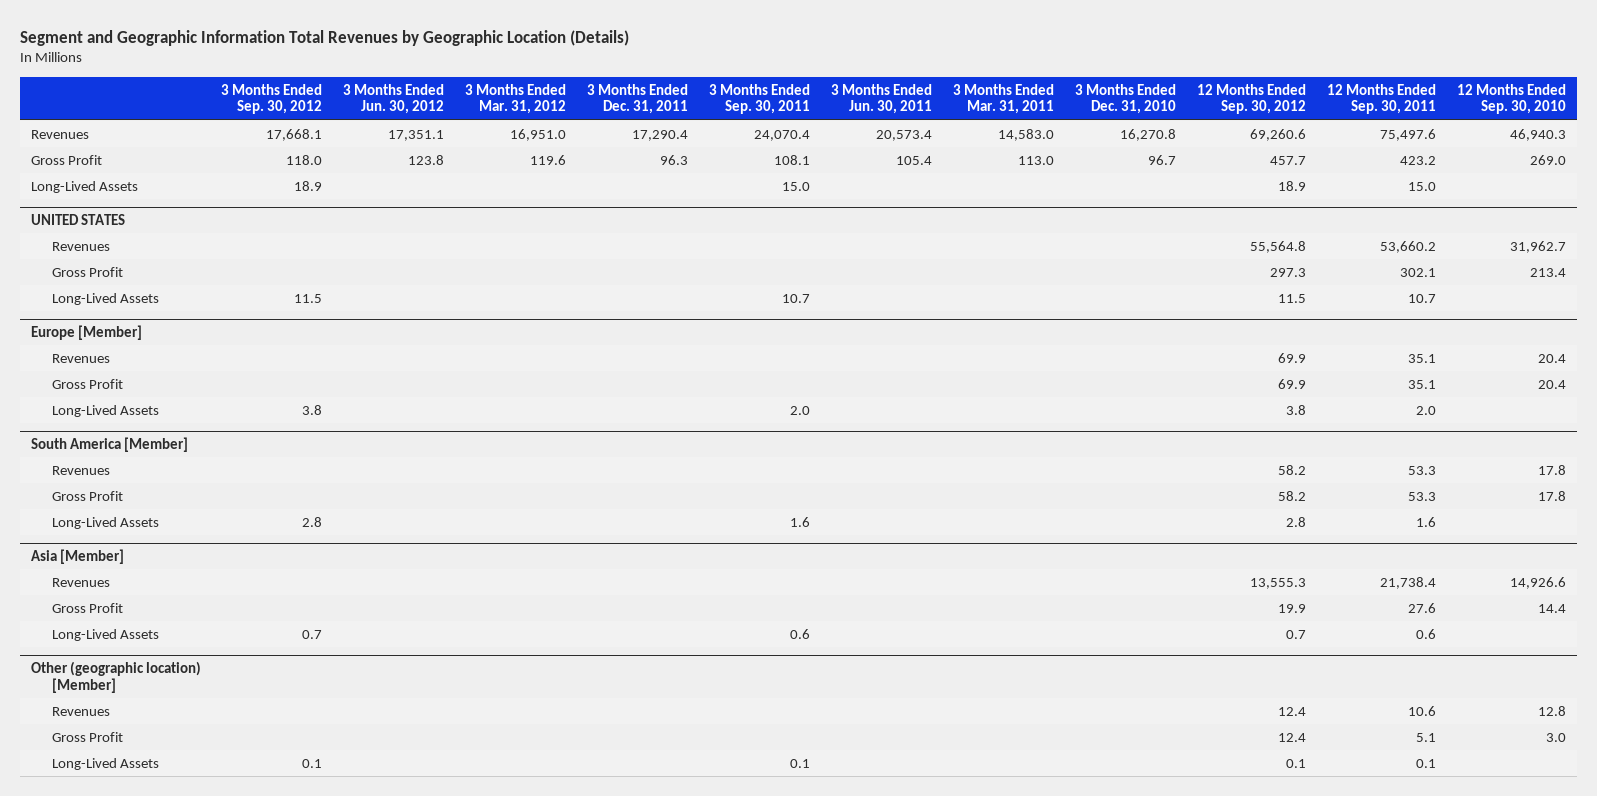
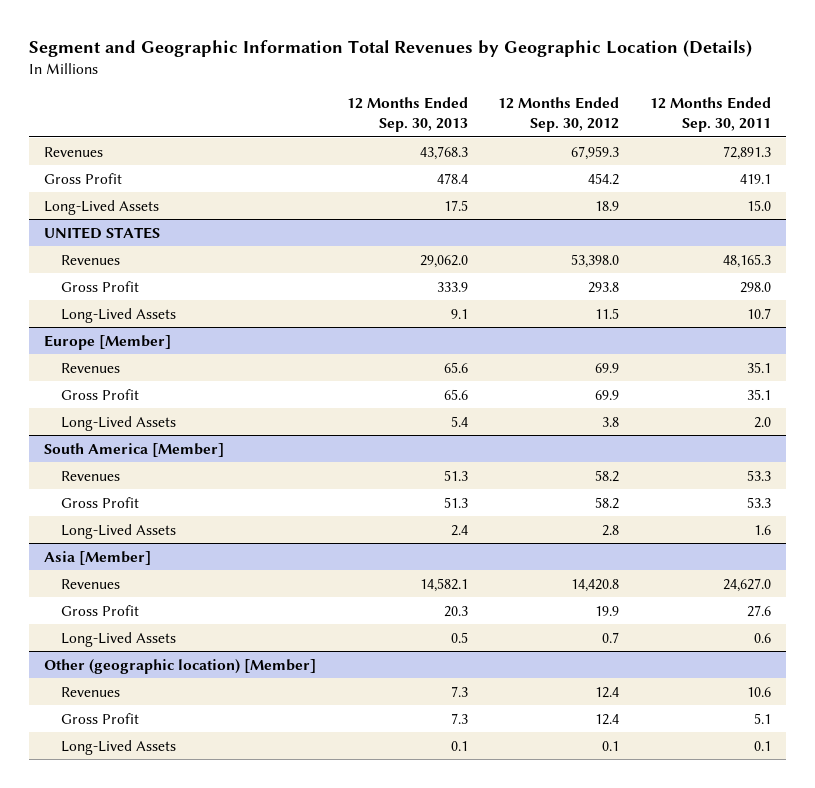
- | 3 Months Ended Sep. 30, 2012 | 3 Months Ended Jun. 30, 2012 | 3 Months Ended Mar. 31, 2012 | 3 Months Ended Dec. 31, 2011 | 3 Months Ended Sep. 30, 2011 | 3 Months Ended Jun. 30, 2011 | 3 Months Ended Mar. 31, 2011 | 3 Months Ended Dec. 31, 2010 | 12 Months Ended Sep. 30, 2012 | 12 Months Ended Sep. 30, 2011 | 12 Months Ended Sep. 30, 2010
+ | 12 Months Ended Sep. 30, 2013 | 12 Months Ended Sep. 30, 2012 | 12 Months Ended Sep. 30, 2011
- Revenues | 17,668.1 | 17,351.1 | 16,951.0 | 17,290.4 | 24,070.4 | 20,573.4 | 14,583.0 | 16,270.8 | 69,260.6 | 75,497.6 | 46,940.3
- Gross Profit | 118.0 | 123.8 | 119.6 | 96.3 | 108.1 | 105.4 | 113.0 | 96.7 | 457.7 | 423.2 | 269.0
+ Revenues | 43,768.3 | 67,959.3 | 72,891.3
+ Gross Profit | 478.4 | 454.2 | 419.1
@ UNITED STATES
- Revenues | | | | | | | | | 55,564.8 | 53,660.2 | 31,962.7
- Gross Profit | | | | | | | | | 297.3 | 302.1 | 213.4
+ Revenues | 29,062.0 | 53,398.0 | 48,165.3
+ Gross Profit | 333.9 | 293.8 | 298.0
@ Asia [Member]
- Revenues | | | | | | | | | 13,555.3 | 21,738.4 | 14,926.6
+ Revenues | 14,582.1 | 14,420.8 | 24,627.0

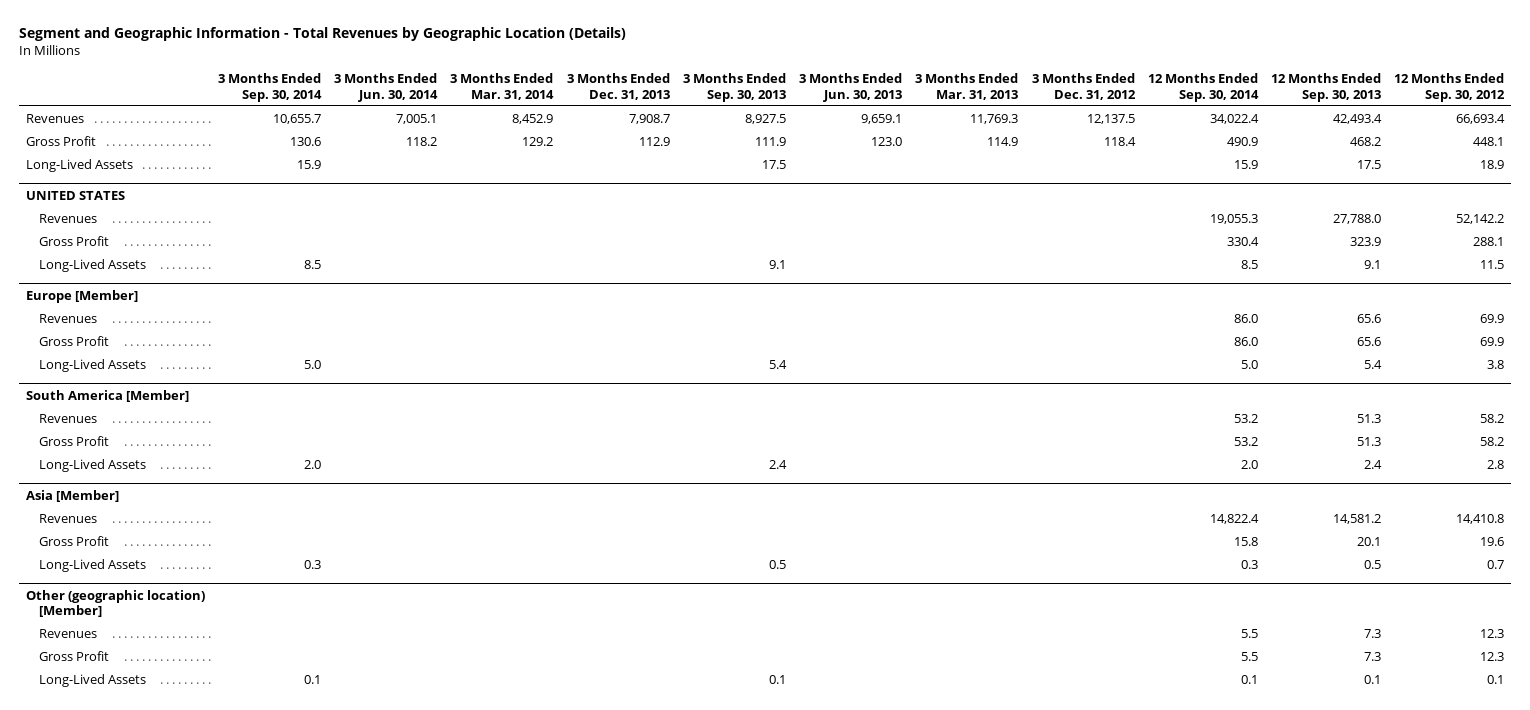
- Segment and Geographic Information Total Revenues by Geographic Location (Details)
+ Segment and Geographic Information - Total Revenues by Geographic Location (Details)
- | 12 Months Ended Sep. 30, 2013 | 12 Months Ended Sep. 30, 2012 | 12 Months Ended Sep. 30, 2011
+ | 3 Months Ended Sep. 30, 2014 | 3 Months Ended Jun. 30, 2014 | 3 Months Ended Mar. 31, 2014 | 3 Months Ended Dec. 31, 2013 | 3 Months Ended Sep. 30, 2013 | 3 Months Ended Jun. 30, 2013 | 3 Months Ended Mar. 31, 2013 | 3 Months Ended Dec. 31, 2012 | 12 Months Ended Sep. 30, 2014 | 12 Months Ended Sep. 30, 2013 | 12 Months Ended Sep. 30, 2012
- Revenues | 43,768.3 | 67,959.3 | 72,891.3
- Gross Profit | 478.4 | 454.2 | 419.1
+ Revenues | 10,655.7 | 7,005.1 | 8,452.9 | 7,908.7 | 8,927.5 | 9,659.1 | 11,769.3 | 12,137.5 | 34,022.4 | 42,493.4 | 66,693.4
+ Gross Profit | 130.6 | 118.2 | 129.2 | 112.9 | 111.9 | 123.0 | 114.9 | 118.4 | 490.9 | 468.2 | 448.1
@ UNITED STATES
- Revenues | 29,062.0 | 53,398.0 | 48,165.3
- Gross Profit | 333.9 | 293.8 | 298.0
+ Revenues | | | | | | | | | 19,055.3 | 27,788.0 | 52,142.2
+ Gross Profit | | | | | | | | | 330.4 | 323.9 | 288.1
@ Asia [Member]
- Revenues | 14,582.1 | 14,420.8 | 24,627.0
- Gross Profit | 20.3 | 19.9 | 27.6
+ Revenues | | | | | | | | | 14,822.4 | 14,581.2 | 14,410.8
+ Gross Profit | | | | | | | | | 15.8 | 20.1 | 19.6
@ Other (geographic location) [Member]
- Revenues | 7.3 | 12.4 | 10.6
- Gross Profit | 7.3 | 12.4 | 5.1
+ Revenues | | | | | | | | | 5.5 | 7.3 | 12.3
+ Gross Profit | | | | | | | | | 5.5 | 7.3 | 12.3

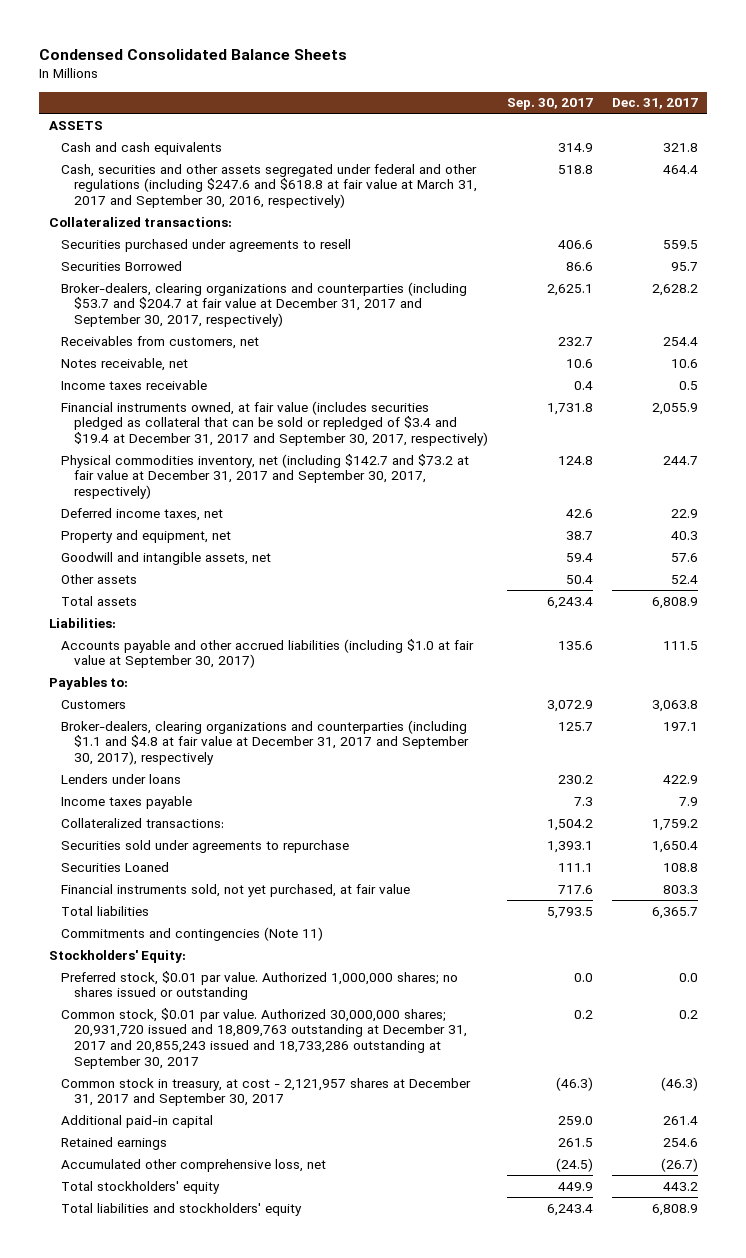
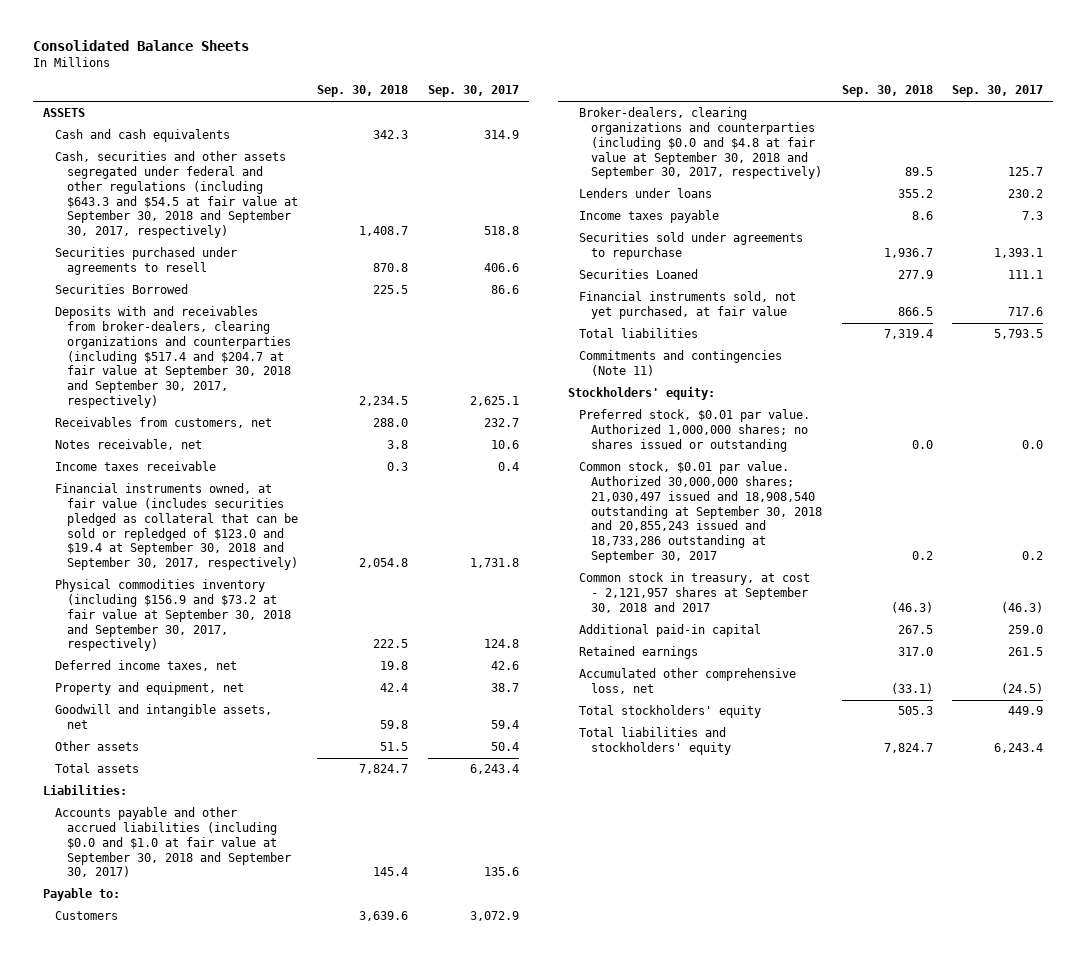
- Condensed Consolidated Balance Sheets
+ Consolidated Balance Sheets
- | Sep. 30, 2017 | Dec. 31, 2017
+ | Sep. 30, 2018 | Sep. 30, 2017
- Cash, securities and other assets segregated under federal and other regulations (including $247.6 and $618.8 at fair value at March 31, 2017 and September 30, 2016, respectively) | 518.8 | 464.4
- Collateralized transactions:
+ Cash, securities and other assets segregated under federal and other regulations (including $643.3 and $54.5 at fair value at September 30, 2018 and September 30, 2017, respectively) | 1,408.7 | 518.8
- Broker-dealers, clearing organizations and counterparties (including $53.7 and $204.7 at fair value at December 31, 2017 and September 30, 2017, respectively) | 2,625.1 | 2,628.2
+ Deposits with and receivables from broker-dealers, clearing organizations and counterparties (including $517.4 and $204.7 at fair value at September 30, 2018 and September 30, 2017, respectively) | 2,234.5 | 2,625.1
- Financial instruments owned, at fair value (includes securities pledged as collateral that can be sold or repledged of $3.4 and $19.4 at December 31, 2017 and September 30, 2017, respectively) | 1,731.8 | 2,055.9
- Physical commodities inventory, net (including $142.7 and $73.2 at fair value at December 31, 2017 and September 30, 2017, respectively) | 124.8 | 244.7
+ Financial instruments owned, at fair value (includes securities pledged as collateral that can be sold or repledged of $123.0 and $19.4 at September 30, 2018 and September 30, 2017, respectively) | 2,054.8 | 1,731.8
+ Physical commodities inventory (including $156.9 and $73.2 at fair value at September 30, 2018 and September 30, 2017, respectively) | 222.5 | 124.8
- Accounts payable and other accrued liabilities (including $1.0 at fair value at September 30, 2017) | 135.6 | 111.5
- Payables to:
+ Accounts payable and other accrued liabilities (including $0.0 and $1.0 at fair value at September 30, 2018 and September 30, 2017) | 145.4 | 135.6
+ Payable to:
- Broker-dealers, clearing organizations and counterparties (including $1.1 and $4.8 at fair value at December 31, 2017 and September 30, 2017), respectively | 125.7 | 197.1
+ Broker-dealers, clearing organizations and counterparties (including $0.0 and $4.8 at fair value at September 30, 2018 and September 30, 2017, respectively) | 89.5 | 125.7
- Collateralized transactions: | 1,504.2 | 1,759.2
- Stockholders' Equity:
+ Stockholders' equity:
- Common stock, $0.01 par value. Authorized 30,000,000 shares; 20,931,720 issued and 18,809,763 outstanding at December 31, 2017 and 20,855,243 issued and 18,733,286 outstanding at September 30, 2017 | 0.2 | 0.2
- Common stock in treasury, at cost - 2,121,957 shares at December 31, 2017 and September 30, 2017 | (46.3) | (46.3)
+ Common stock, $0.01 par value. Authorized 30,000,000 shares; 21,030,497 issued and 18,908,540 outstanding at September 30, 2018 and 20,855,243 issued and 18,733,286 outstanding at September 30, 2017 | 0.2 | 0.2
+ Common stock in treasury, at cost - 2,121,957 shares at September 30, 2018 and 2017 | (46.3) | (46.3)

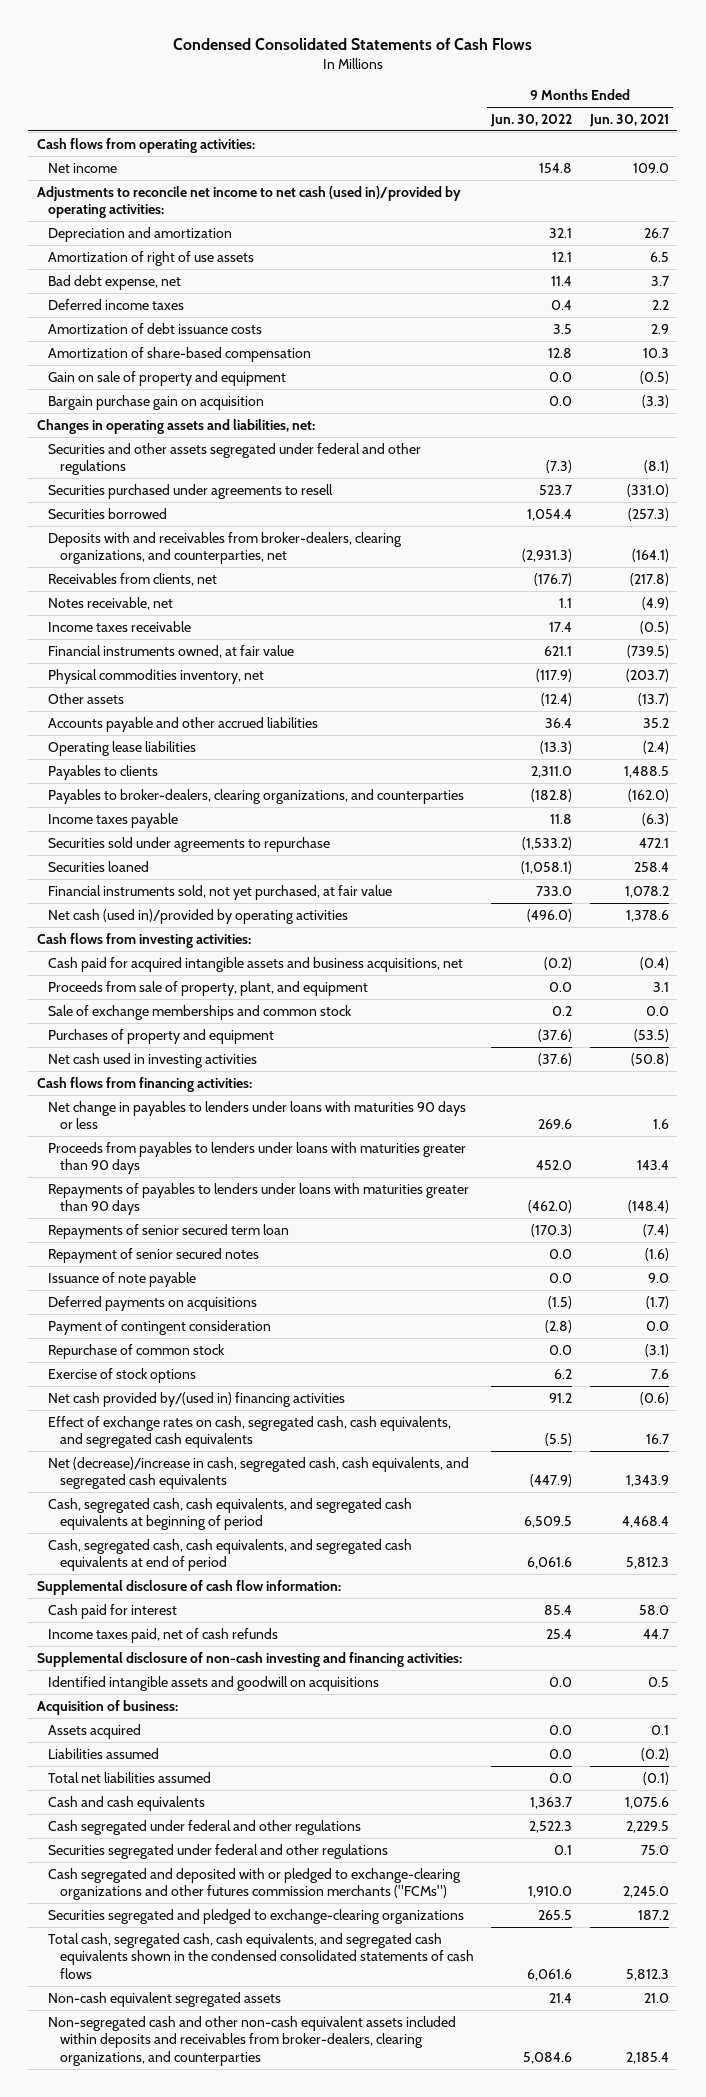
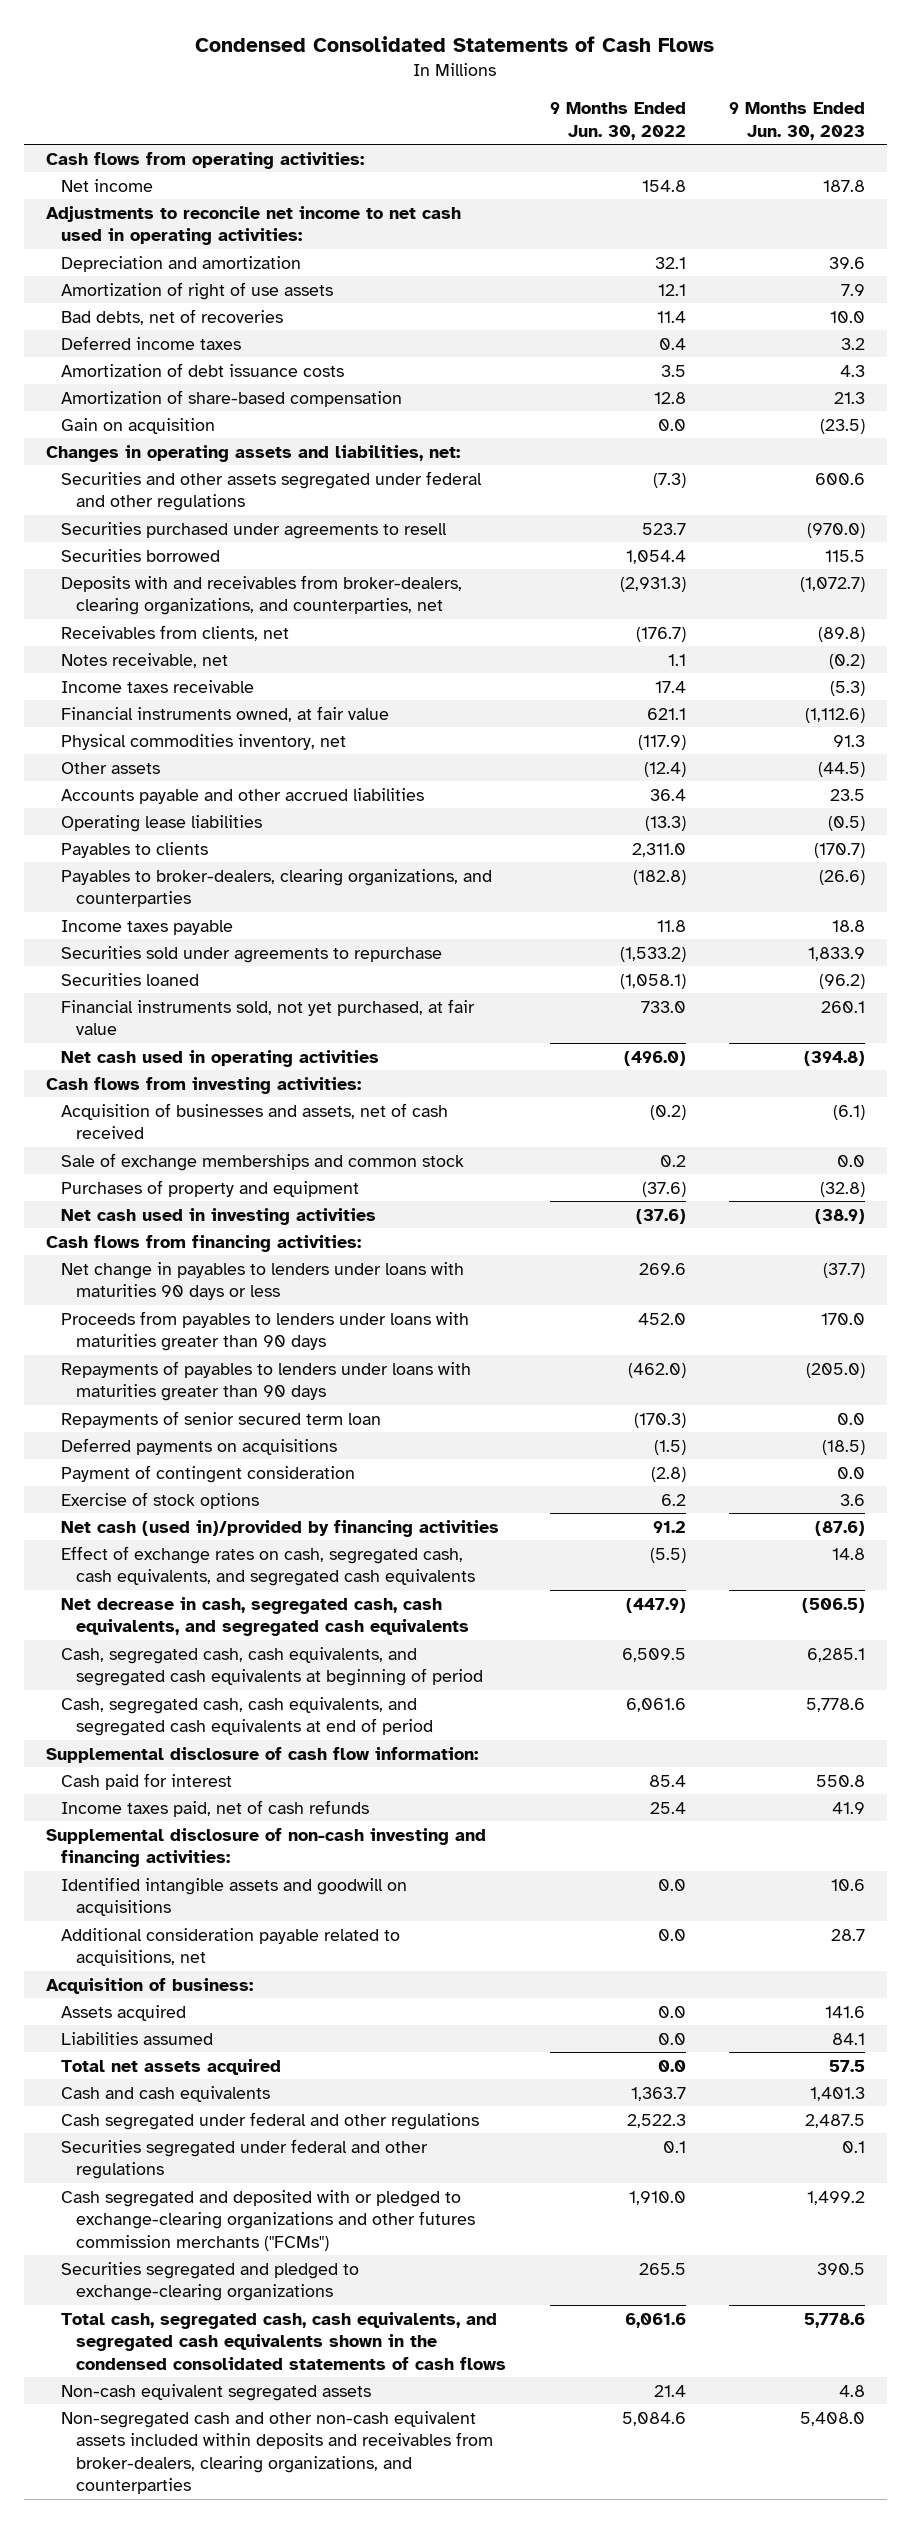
- | 9 Months Ended Jun. 30, 2022 | 9 Months Ended Jun. 30, 2021
+ | 9 Months Ended Jun. 30, 2022 | 9 Months Ended Jun. 30, 2023
- Adjustments to reconcile net income to net cash (used in)/provided by operating activities:
+ Adjustments to reconcile net income to net cash used in operating activities:
- Bad debt expense, net | 11.4 | 3.7
+ Bad debts, net of recoveries | 11.4 | 10.0
- Gain on sale of property and equipment | 0.0 | (0.5)
- Bargain purchase gain on acquisition | 0.0 | (3.3)
+ Gain on acquisition | 0.0 | (23.5)
- Net cash (used in)/provided by operating activities | (496.0) | 1,378.6
+ Net cash used in operating activities | (496.0) | (394.8)
- Cash paid for acquired intangible assets and business acquisitions, net | (0.2) | (0.4)
- Proceeds from sale of property, plant, and equipment | 0.0 | 3.1
+ Acquisition of businesses and assets, net of cash received | (0.2) | (6.1)
- Repayment of senior secured notes | 0.0 | (1.6)
- Issuance of note payable | 0.0 | 9.0
- Repurchase of common stock | 0.0 | (3.1)
- Net cash provided by/(used in) financing activities | 91.2 | (0.6)
+ Net cash (used in)/provided by financing activities | 91.2 | (87.6)
- Net (decrease)/increase in cash, segregated cash, cash equivalents, and segregated cash equivalents | (447.9) | 1,343.9
+ Net decrease in cash, segregated cash, cash equivalents, and segregated cash equivalents | (447.9) | (506.5)
+ Additional consideration payable related to acquisitions, net | 0.0 | 28.7
- Total net liabilities assumed | 0.0 | (0.1)
+ Total net assets acquired | 0.0 | 57.5

